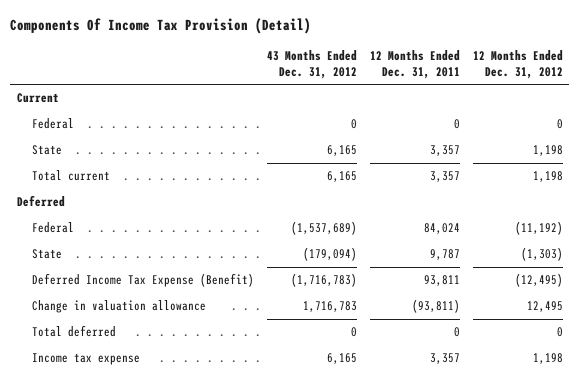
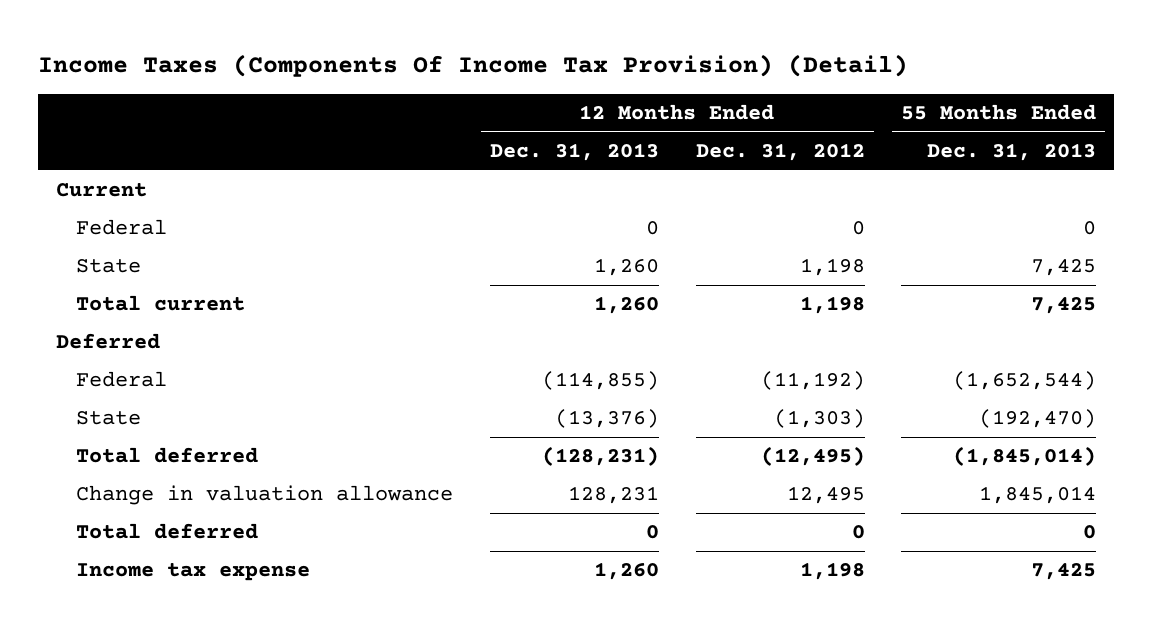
- Components Of Income Tax Provision (Detail)
+ Income Taxes (Components Of Income Tax Provision) (Detail)
- | 43 Months Ended Dec. 31, 2012 | 12 Months Ended Dec. 31, 2011 | 12 Months Ended Dec. 31, 2012
+ | 12 Months Ended Dec. 31, 2013 | 12 Months Ended Dec. 31, 2012 | 55 Months Ended Dec. 31, 2013
- Deferred Income Tax Expense (Benefit) | (1,716,783) | 93,811 | (12,495)
+ Total deferred | (128,231) | (12,495) | (1,845,014)

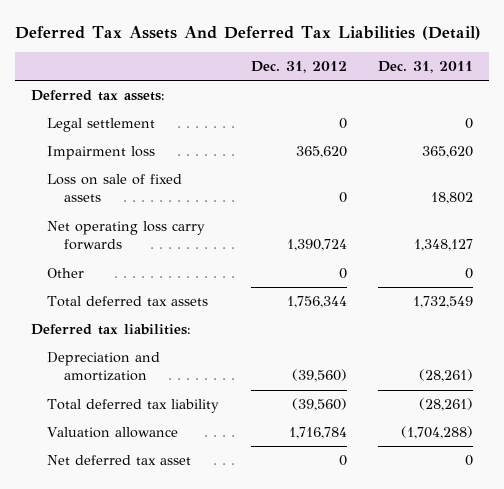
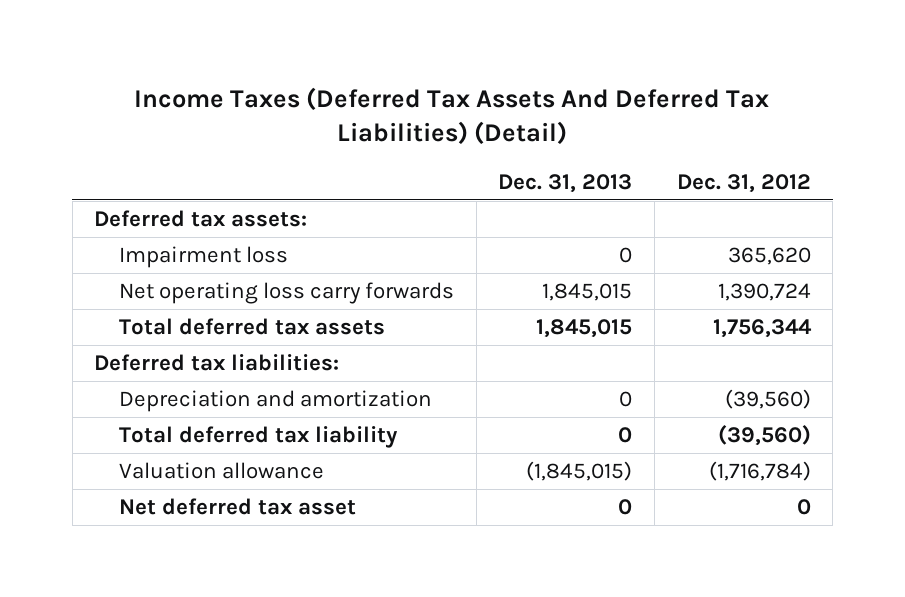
- Deferred Tax Assets And Deferred Tax Liabilities (Detail)
+ Income Taxes (Deferred Tax Assets And Deferred Tax Liabilities) (Detail)
- | Dec. 31, 2012 | Dec. 31, 2011
+ | Dec. 31, 2013 | Dec. 31, 2012
- Legal settlement | 0 | 0
- Loss on sale of fixed assets | 0 | 18,802
- Other | 0 | 0
- Valuation allowance | 1,716,784 | (1,704,288)
+ Valuation allowance | (1,845,015) | (1,716,784)

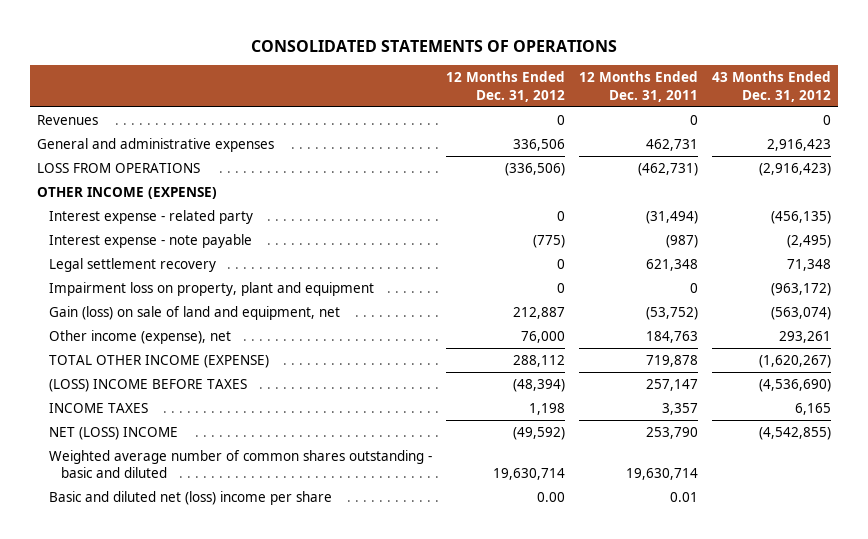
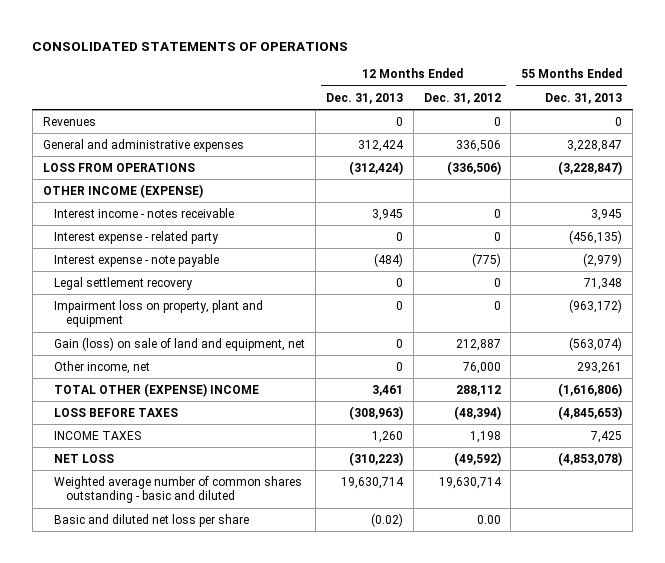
- | 12 Months Ended Dec. 31, 2012 | 12 Months Ended Dec. 31, 2011 | 43 Months Ended Dec. 31, 2012
+ | 12 Months Ended Dec. 31, 2013 | 12 Months Ended Dec. 31, 2012 | 55 Months Ended Dec. 31, 2013
+ Interest income - notes receivable | 3,945 | 0 | 3,945
- Other income (expense), net | 76,000 | 184,763 | 293,261
- TOTAL OTHER INCOME (EXPENSE) | 288,112 | 719,878 | (1,620,267)
- (LOSS) INCOME BEFORE TAXES | (48,394) | 257,147 | (4,536,690)
+ Other income, net | 0 | 76,000 | 293,261
+ TOTAL OTHER (EXPENSE) INCOME | 3,461 | 288,112 | (1,616,806)
+ LOSS BEFORE TAXES | (308,963) | (48,394) | (4,845,653)
- NET (LOSS) INCOME | (49,592) | 253,790 | (4,542,855)
+ NET LOSS | (310,223) | (49,592) | (4,853,078)
- Basic and diluted net (loss) income per share | 0.00 | 0.01 |
+ Basic and diluted net loss per share | (0.02) | 0.00 |

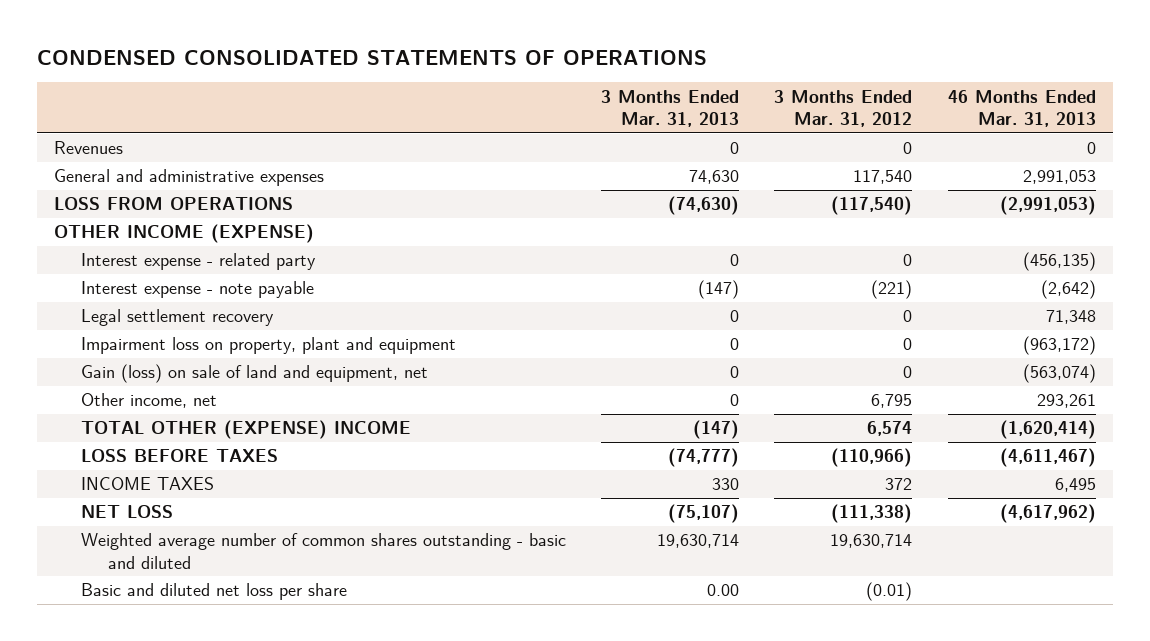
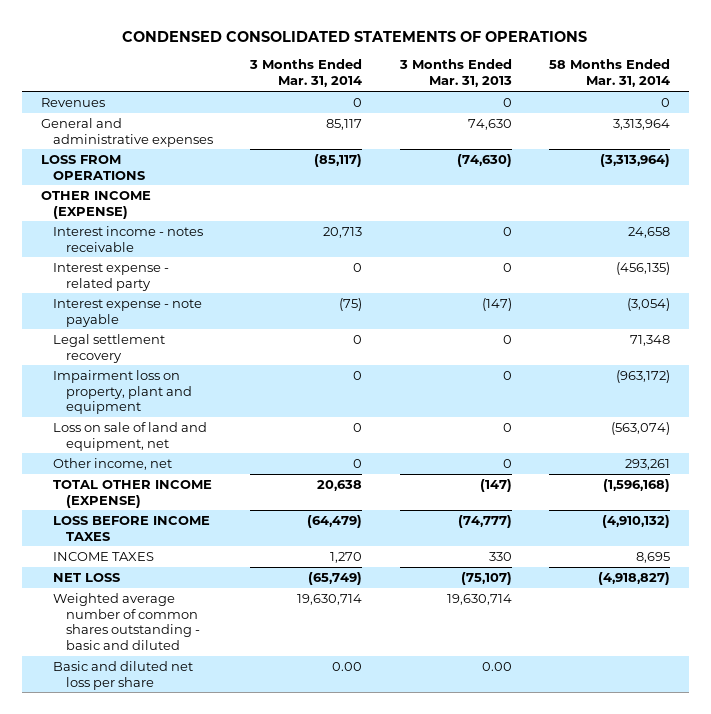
- | 3 Months Ended Mar. 31, 2013 | 3 Months Ended Mar. 31, 2012 | 46 Months Ended Mar. 31, 2013
+ | 3 Months Ended Mar. 31, 2014 | 3 Months Ended Mar. 31, 2013 | 58 Months Ended Mar. 31, 2014
+ Interest income - notes receivable | 20,713 | 0 | 24,658
- Gain (loss) on sale of land and equipment, net | 0 | 0 | (563,074)
+ Loss on sale of land and equipment, net | 0 | 0 | (563,074)
- TOTAL OTHER (EXPENSE) INCOME | (147) | 6,574 | (1,620,414)
- LOSS BEFORE TAXES | (74,777) | (110,966) | (4,611,467)
+ TOTAL OTHER INCOME (EXPENSE) | 20,638 | (147) | (1,596,168)
+ LOSS BEFORE INCOME TAXES | (64,479) | (74,777) | (4,910,132)

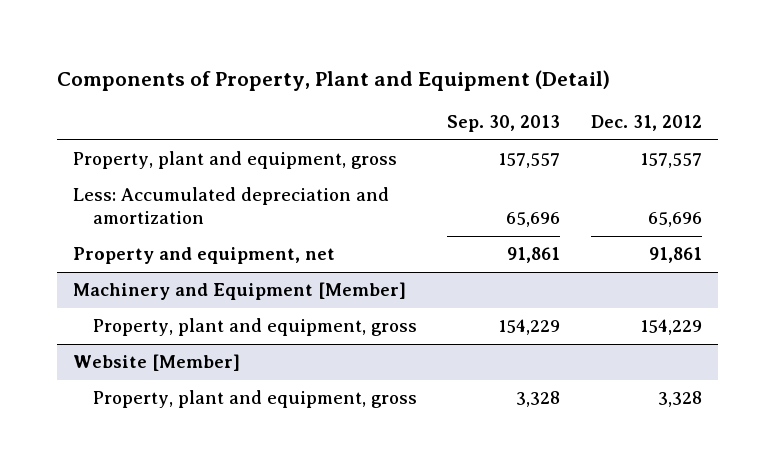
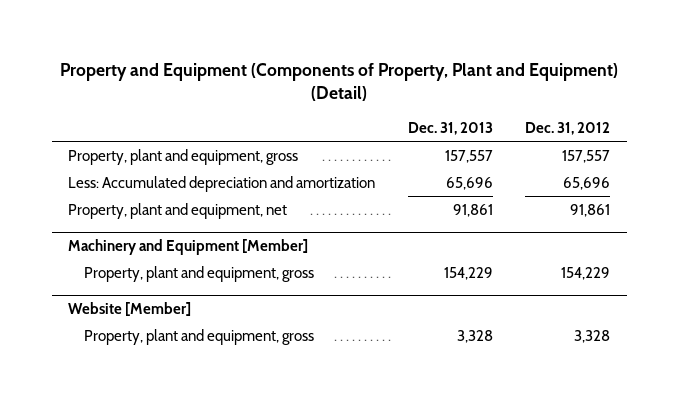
- Components of Property, Plant and Equipment (Detail)
+ Property and Equipment (Components of Property, Plant and Equipment) (Detail)
- | Sep. 30, 2013 | Dec. 31, 2012
+ | Dec. 31, 2013 | Dec. 31, 2012
- Property and equipment, net | 91,861 | 91,861
+ Property, plant and equipment, net | 91,861 | 91,861

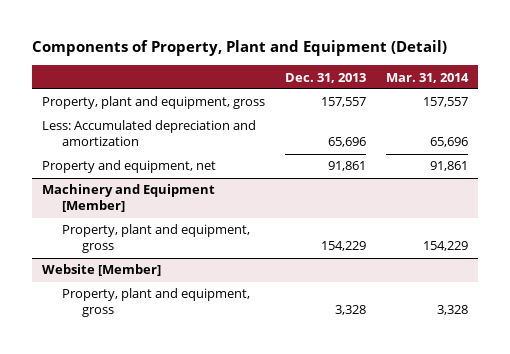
- Property and Equipment (Components of Property, Plant and Equipment) (Detail)
+ Components of Property, Plant and Equipment (Detail)
- | Dec. 31, 2013 | Dec. 31, 2012
+ | Dec. 31, 2013 | Mar. 31, 2014
- Property, plant and equipment, net | 91,861 | 91,861
+ Property and equipment, net | 91,861 | 91,861

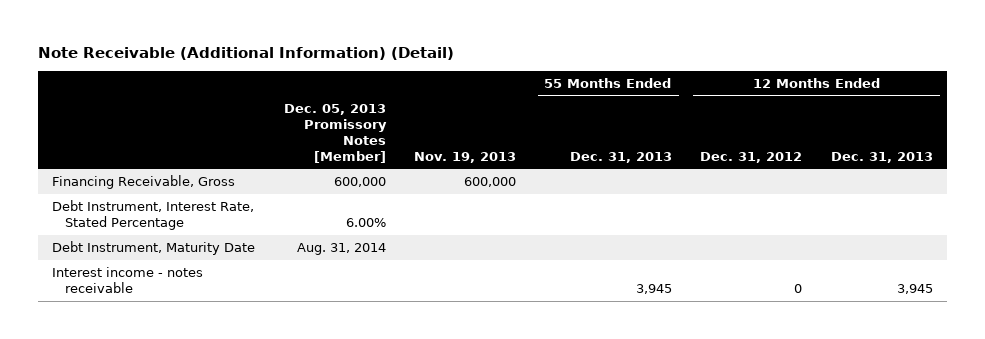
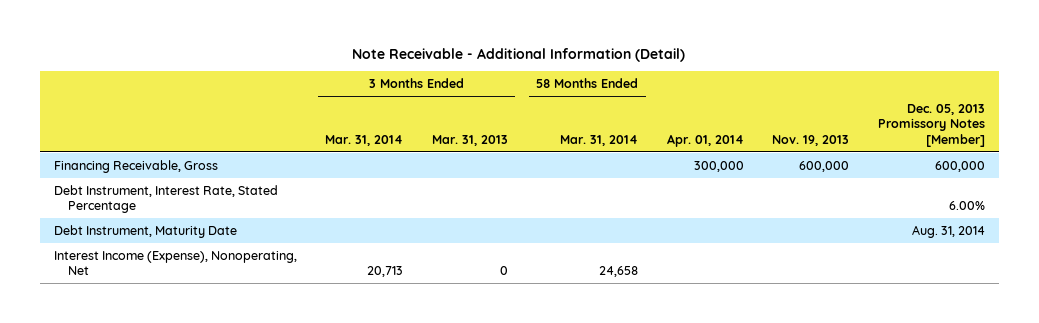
- Note Receivable (Additional Information) (Detail)
+ Note Receivable - Additional Information (Detail)
- | Dec. 05, 2013 Promissory Notes [Member] | Nov. 19, 2013 | 55 Months Ended Dec. 31, 2013 | 12 Months Ended Dec. 31, 2012 | 12 Months Ended Dec. 31, 2013
+ | 3 Months Ended Mar. 31, 2014 | 3 Months Ended Mar. 31, 2013 | 58 Months Ended Mar. 31, 2014 | Apr. 01, 2014 | Nov. 19, 2013 | Dec. 05, 2013 Promissory Notes [Member]
- Interest income - notes receivable | | | 3,945 | 0 | 3,945
+ Interest Income (Expense), Nonoperating, Net | 20,713 | 0 | 24,658 | | |

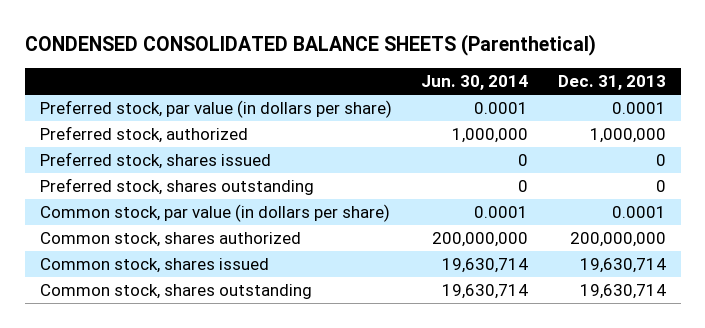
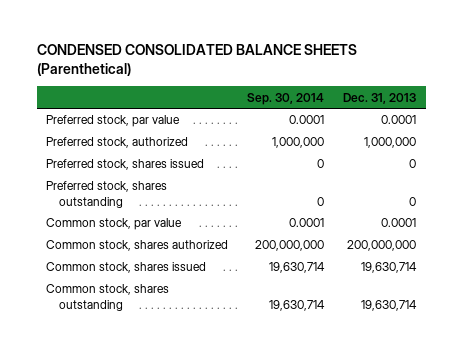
- | Jun. 30, 2014 | Dec. 31, 2013
+ | Sep. 30, 2014 | Dec. 31, 2013
- Preferred stock, par value (in dollars per share) | 0.0001 | 0.0001
+ Preferred stock, par value | 0.0001 | 0.0001
- Common stock, par value (in dollars per share) | 0.0001 | 0.0001
+ Common stock, par value | 0.0001 | 0.0001

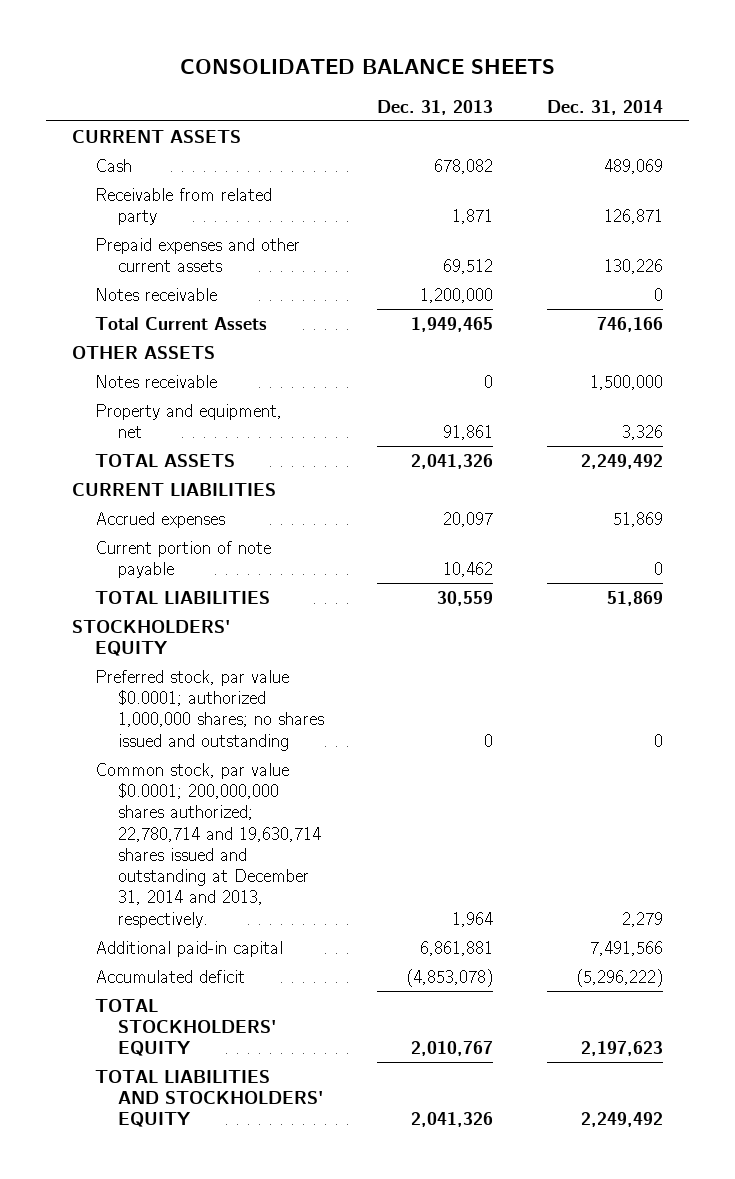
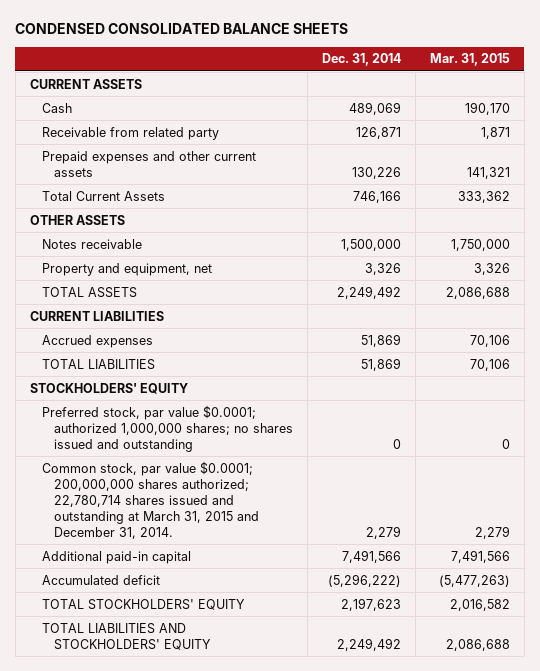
- CONSOLIDATED BALANCE SHEETS
+ CONDENSED CONSOLIDATED BALANCE SHEETS
- | Dec. 31, 2013 | Dec. 31, 2014
+ | Dec. 31, 2014 | Mar. 31, 2015
- Notes receivable | 1,200,000 | 0
- Current portion of note payable | 10,462 | 0
- Common stock, par value $0.0001; 200,000,000 shares authorized; 22,780,714 and 19,630,714 shares issued and outstanding at December 31, 2014 and 2013, respectively. | 1,964 | 2,279
+ Common stock, par value $0.0001; 200,000,000 shares authorized; 22,780,714 shares issued and outstanding at March 31, 2015 and December 31, 2014. | 2,279 | 2,279

